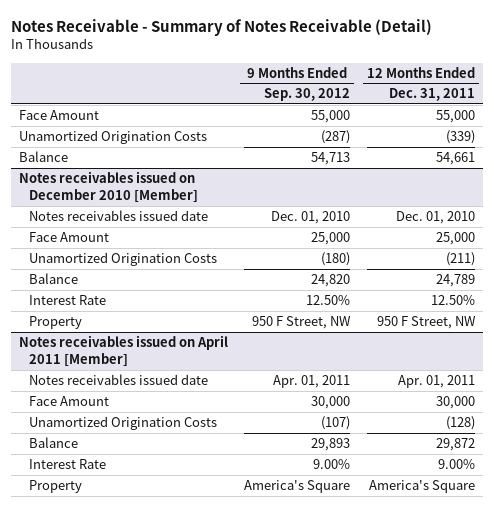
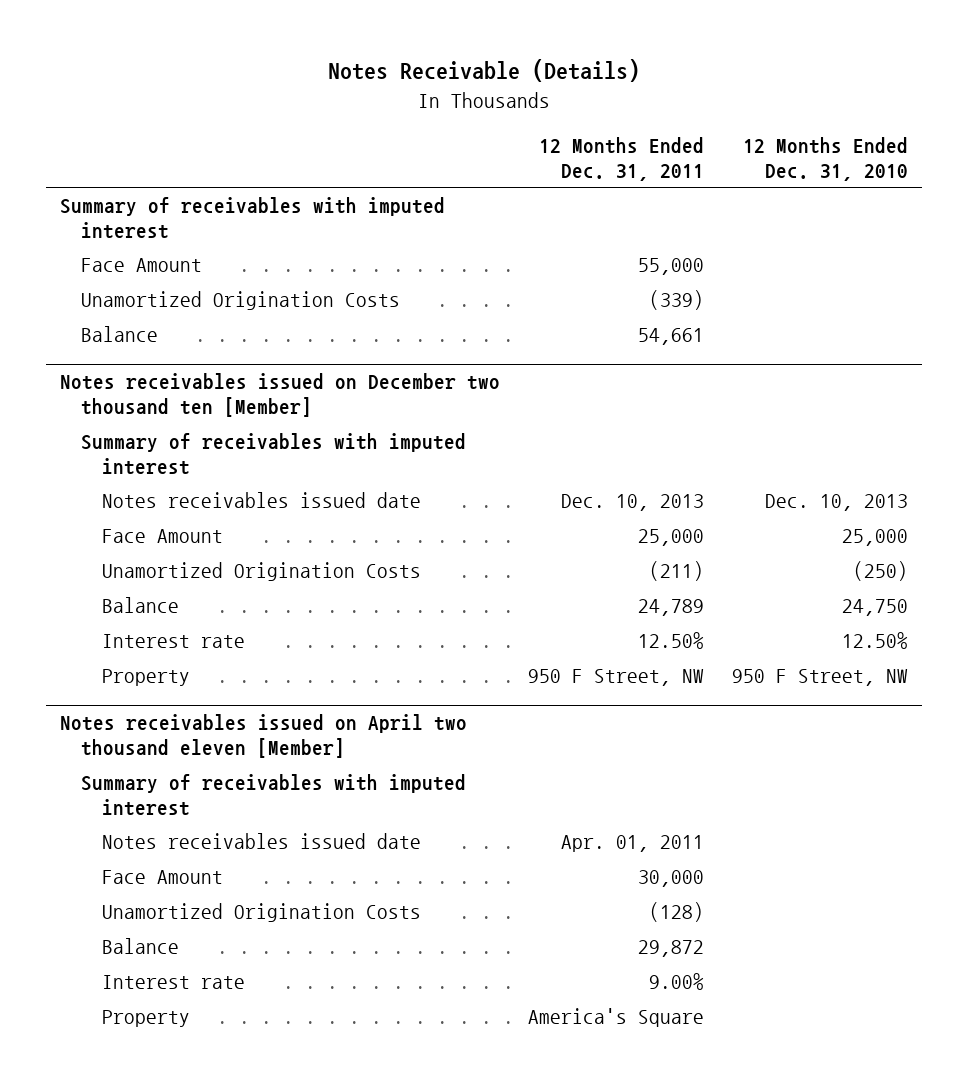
- Notes Receivable - Summary of Notes Receivable (Detail)
+ Notes Receivable (Details)
- | 9 Months Ended Sep. 30, 2012 | 12 Months Ended Dec. 31, 2011
+ | 12 Months Ended Dec. 31, 2011 | 12 Months Ended Dec. 31, 2010
+ Summary of receivables with imputed interest
- Notes receivables issued on December 2010 [Member]
- Notes receivables issued date | Dec. 01, 2010 | Dec. 01, 2010
+ Notes receivables issued on December two thousand ten [Member]
+ Summary of receivables with imputed interest
+ Notes receivables issued date | Dec. 10, 2013 | Dec. 10, 2013
- Interest Rate | 12.50% | 12.50%
+ Interest rate | 12.50% | 12.50%
- Notes receivables issued on April 2011 [Member]
+ Notes receivables issued on April two thousand eleven [Member]
+ Summary of receivables with imputed interest
- Interest Rate | 9.00% | 9.00%
+ Interest rate | 9.00% |

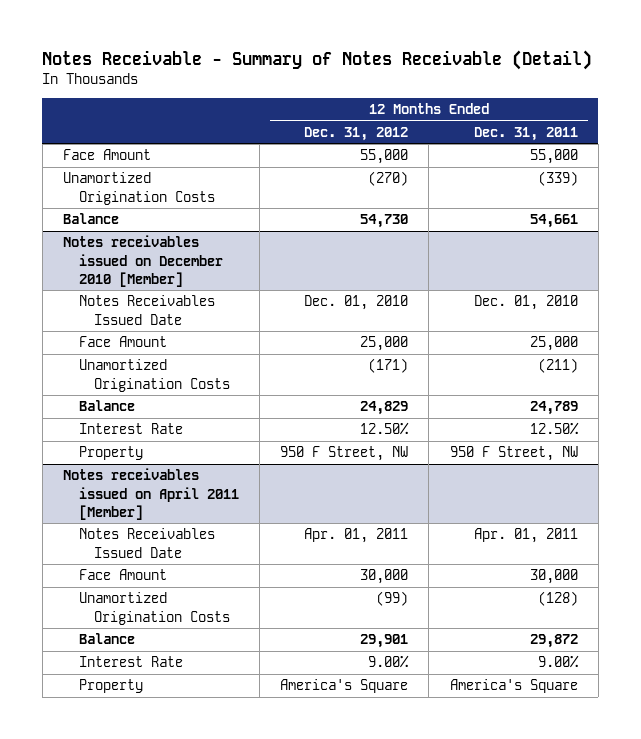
- Notes Receivable (Details)
+ Notes Receivable - Summary of Notes Receivable (Detail)
- | 12 Months Ended Dec. 31, 2011 | 12 Months Ended Dec. 31, 2010
+ | 12 Months Ended Dec. 31, 2012 | 12 Months Ended Dec. 31, 2011
- Summary of receivables with imputed interest
- Notes receivables issued on December two thousand ten [Member]
- Summary of receivables with imputed interest
- Notes receivables issued date | Dec. 10, 2013 | Dec. 10, 2013
+ Notes receivables issued on December 2010 [Member]
+ Notes Receivables Issued Date | Dec. 01, 2010 | Dec. 01, 2010
- Interest rate | 12.50% | 12.50%
+ Interest Rate | 12.50% | 12.50%
- Notes receivables issued on April two thousand eleven [Member]
- Summary of receivables with imputed interest
- Notes receivables issued date | Apr. 01, 2011 |
+ Notes receivables issued on April 2011 [Member]
+ Notes Receivables Issued Date | Apr. 01, 2011 | Apr. 01, 2011
- Interest rate | 9.00% |
+ Interest Rate | 9.00% | 9.00%

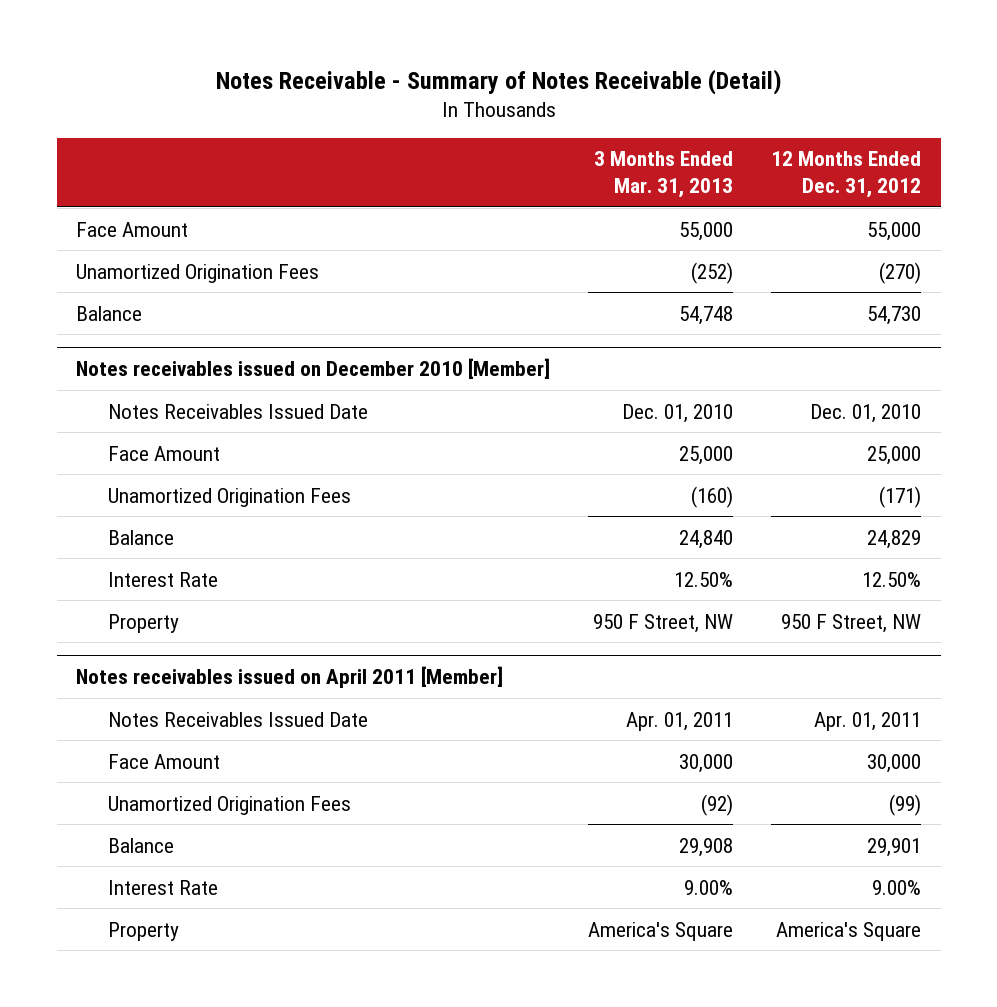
- | 12 Months Ended Dec. 31, 2012 | 12 Months Ended Dec. 31, 2011
+ | 3 Months Ended Mar. 31, 2013 | 12 Months Ended Dec. 31, 2012
- Unamortized Origination Costs | (270) | (339)
+ Unamortized Origination Fees | (252) | (270)
@ Notes receivables issued on December 2010 [Member]
- Unamortized Origination Costs | (171) | (211)
+ Unamortized Origination Fees | (160) | (171)
@ Notes receivables issued on April 2011 [Member]
- Unamortized Origination Costs | (99) | (128)
+ Unamortized Origination Fees | (92) | (99)

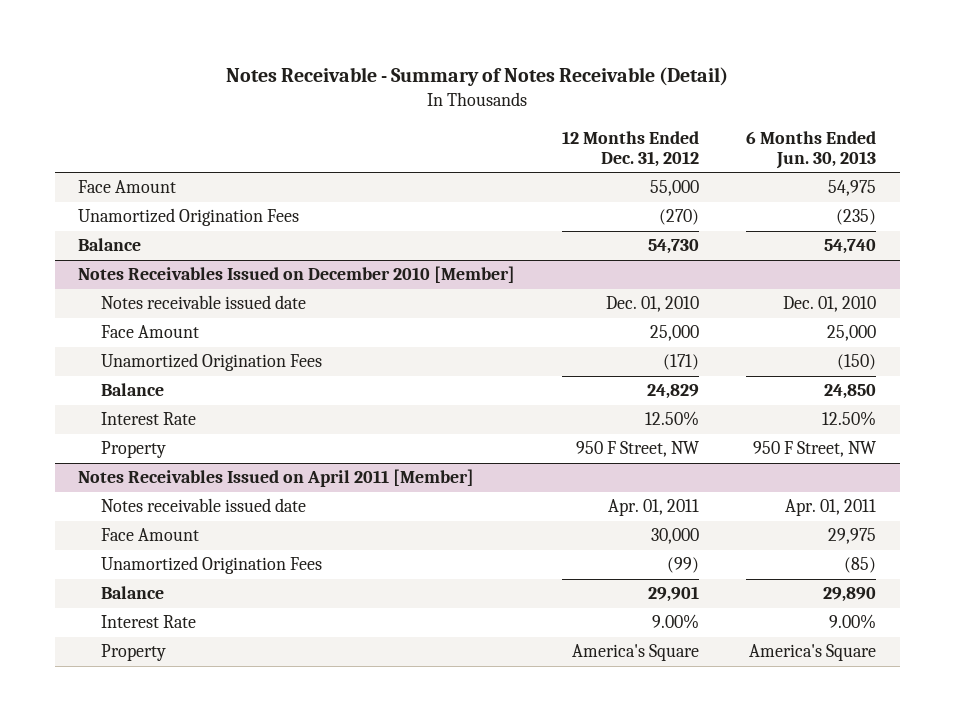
- | 3 Months Ended Mar. 31, 2013 | 12 Months Ended Dec. 31, 2012
+ | 12 Months Ended Dec. 31, 2012 | 6 Months Ended Jun. 30, 2013
- Notes receivables issued on December 2010 [Member]
- Notes Receivables Issued Date | Dec. 01, 2010 | Dec. 01, 2010
+ Notes Receivables Issued on December 2010 [Member]
+ Notes receivable issued date | Dec. 01, 2010 | Dec. 01, 2010
- Notes receivables issued on April 2011 [Member]
- Notes Receivables Issued Date | Apr. 01, 2011 | Apr. 01, 2011
+ Notes Receivables Issued on April 2011 [Member]
+ Notes receivable issued date | Apr. 01, 2011 | Apr. 01, 2011

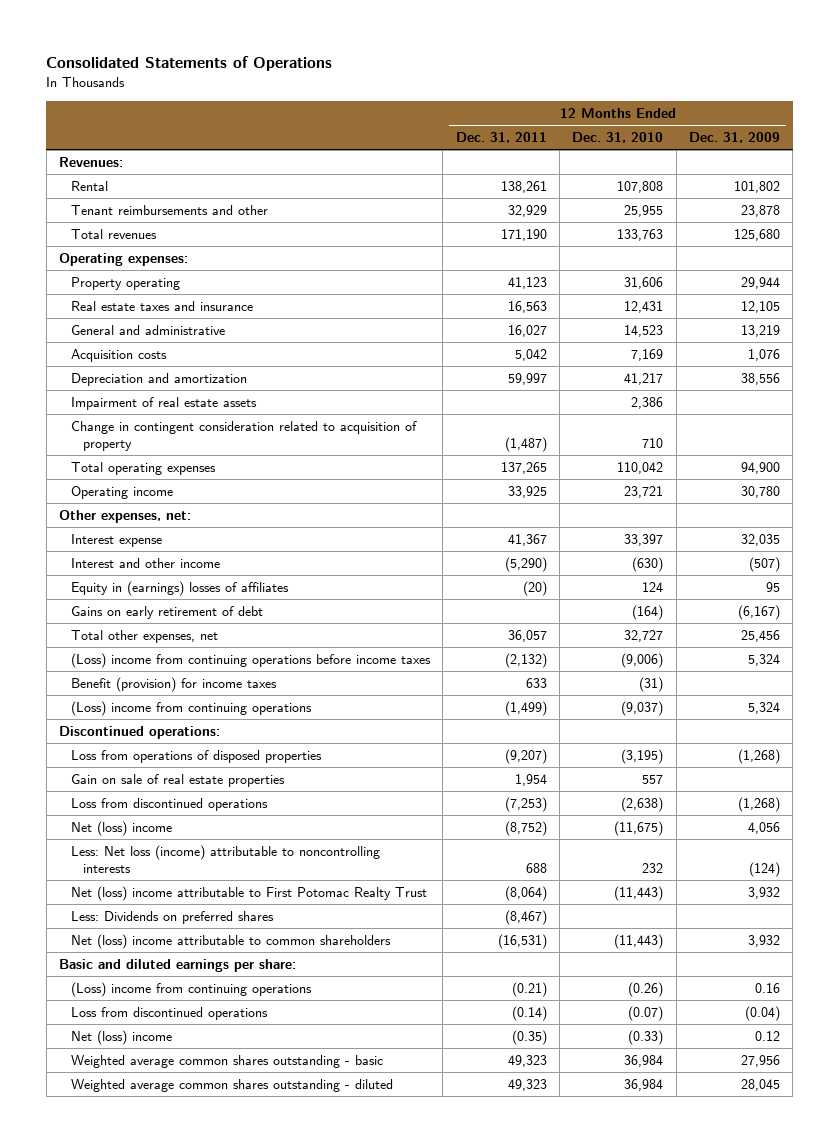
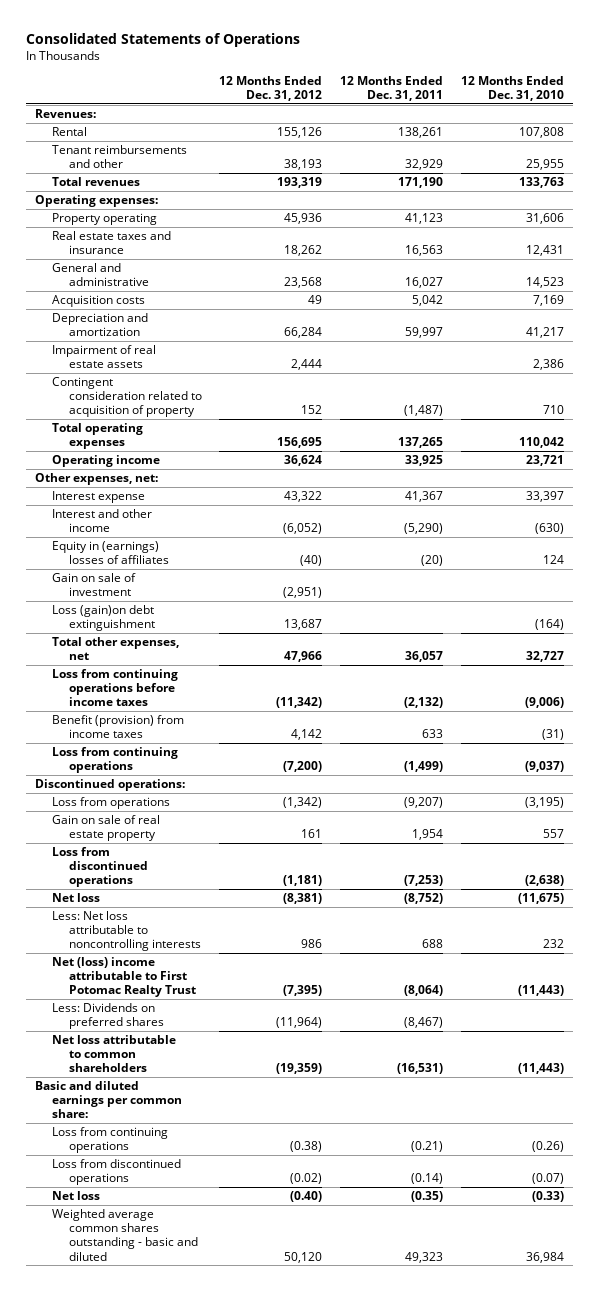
- | 12 Months Ended Dec. 31, 2011 | 12 Months Ended Dec. 31, 2010 | 12 Months Ended Dec. 31, 2009
+ | 12 Months Ended Dec. 31, 2012 | 12 Months Ended Dec. 31, 2011 | 12 Months Ended Dec. 31, 2010
- Change in contingent consideration related to acquisition of property | (1,487) | 710 |
+ Contingent consideration related to acquisition of property | 152 | (1,487) | 710
- Gains on early retirement of debt | | (164) | (6,167)
+ Gain on sale of investment | (2,951) | |
+ Loss (gain)on debt extinguishment | 13,687 | | (164)
- (Loss) income from continuing operations before income taxes | (2,132) | (9,006) | 5,324
- Benefit (provision) for income taxes | 633 | (31) |
- (Loss) income from continuing operations | (1,499) | (9,037) | 5,324
+ Loss from continuing operations before income taxes | (11,342) | (2,132) | (9,006)
+ Benefit (provision) from income taxes | 4,142 | 633 | (31)
+ Loss from continuing operations | (7,200) | (1,499) | (9,037)
- Loss from operations of disposed properties | (9,207) | (3,195) | (1,268)
- Gain on sale of real estate properties | 1,954 | 557 |
+ Loss from operations | (1,342) | (9,207) | (3,195)
+ Gain on sale of real estate property | 161 | 1,954 | 557
- Net (loss) income | (8,752) | (11,675) | 4,056
- Less: Net loss (income) attributable to noncontrolling interests | 688 | 232 | (124)
+ Net loss | (8,381) | (8,752) | (11,675)
+ Less: Net loss attributable to noncontrolling interests | 986 | 688 | 232
- Net (loss) income attributable to common shareholders | (16,531) | (11,443) | 3,932
- Basic and diluted earnings per share:
- (Loss) income from continuing operations | (0.21) | (0.26) | 0.16
+ Net loss attributable to common shareholders | (19,359) | (16,531) | (11,443)
+ Basic and diluted earnings per common share:
+ Loss from continuing operations | (0.38) | (0.21) | (0.26)
- Net (loss) income | (0.35) | (0.33) | 0.12
- Weighted average common shares outstanding - basic | 49,323 | 36,984 | 27,956
- Weighted average common shares outstanding - diluted | 49,323 | 36,984 | 28,045
+ Net loss | (0.40) | (0.35) | (0.33)
+ Weighted average common shares outstanding - basic and diluted | 50,120 | 49,323 | 36,984

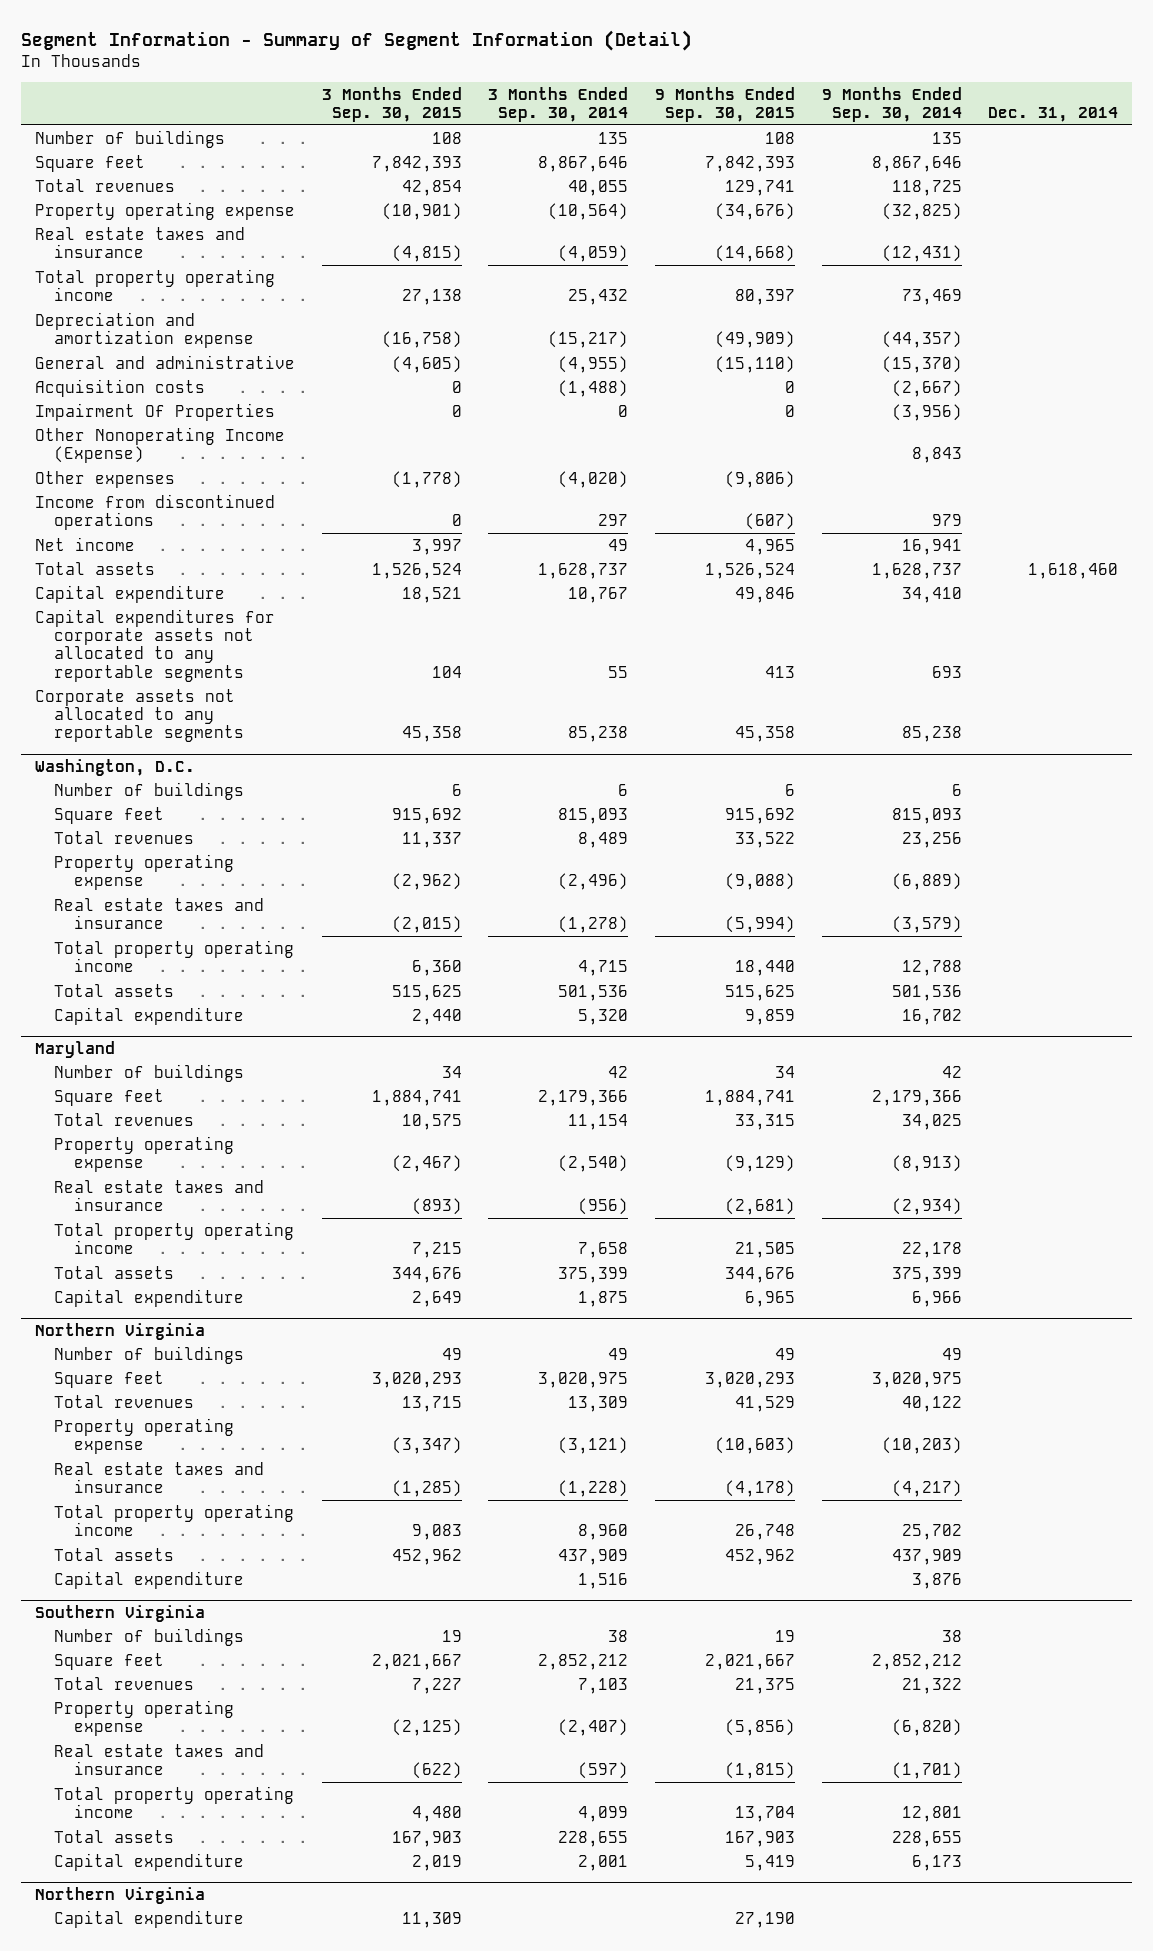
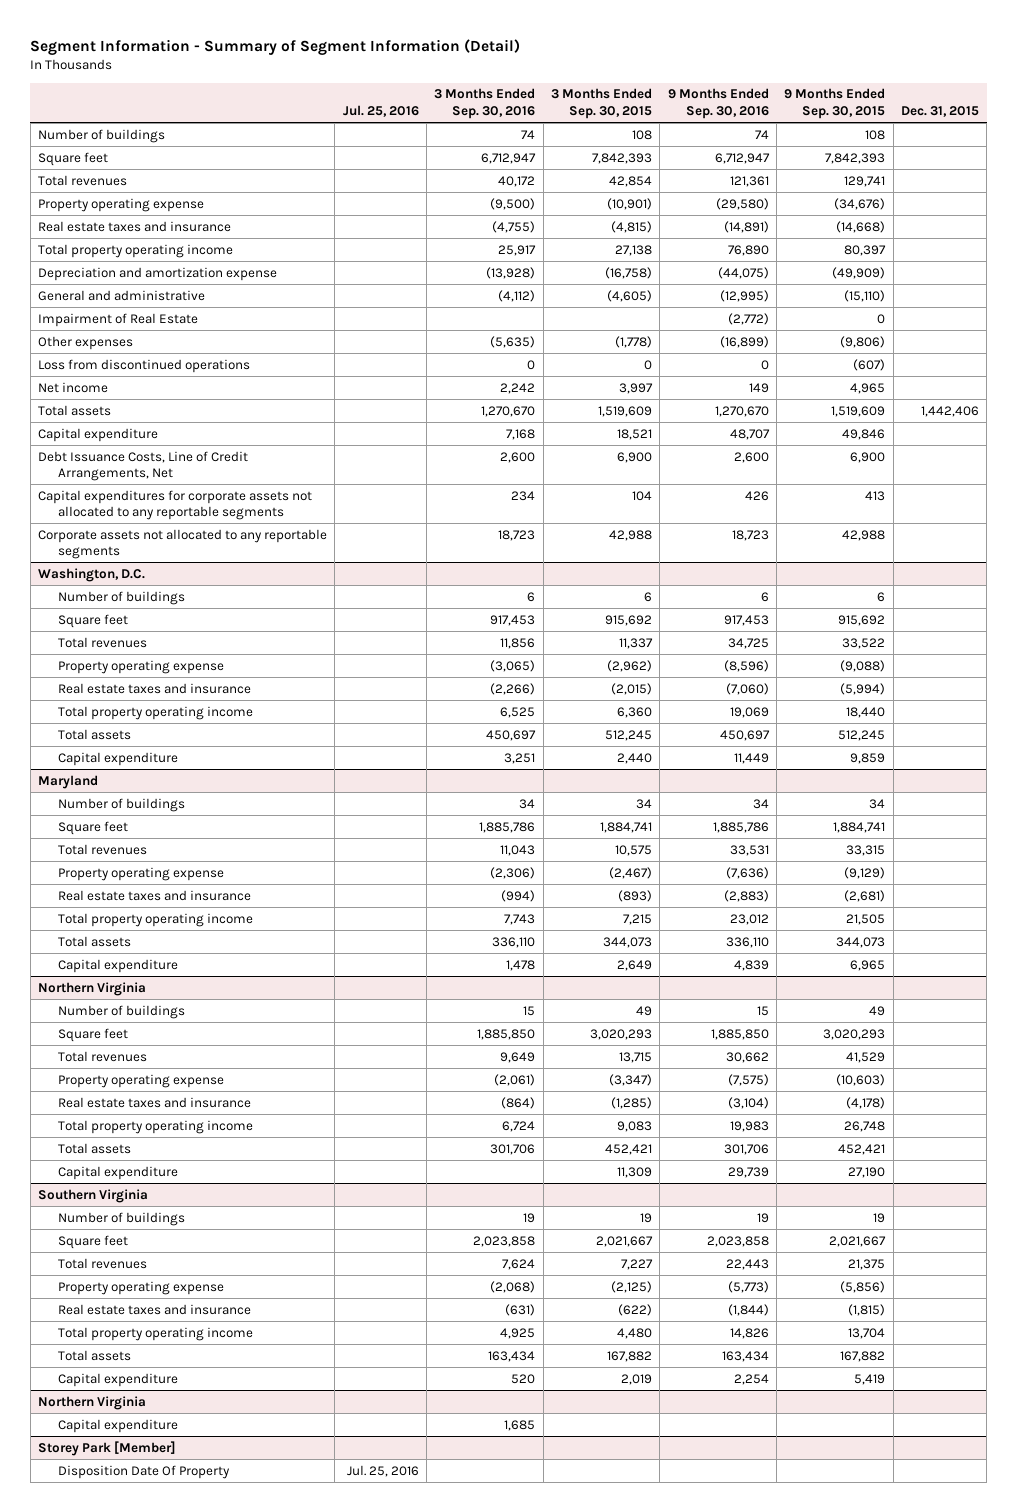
- | 3 Months Ended Sep. 30, 2015 | 3 Months Ended Sep. 30, 2014 | 9 Months Ended Sep. 30, 2015 | 9 Months Ended Sep. 30, 2014 | Dec. 31, 2014
+ | Jul. 25, 2016 | 3 Months Ended Sep. 30, 2016 | 3 Months Ended Sep. 30, 2015 | 9 Months Ended Sep. 30, 2016 | 9 Months Ended Sep. 30, 2015 | Dec. 31, 2015
- Acquisition costs | 0 | (1,488) | 0 | (2,667) |
- Impairment Of Properties | 0 | 0 | 0 | (3,956) |
- Other Nonoperating Income (Expense) | | | | 8,843 |
+ Impairment of Real Estate | | | | (2,772) | 0 |
- Income from discontinued operations | 0 | 297 | (607) | 979 |
+ Loss from discontinued operations | | 0 | 0 | 0 | (607) |
- Total assets | 1,526,524 | 1,628,737 | 1,526,524 | 1,628,737 | 1,618,460
+ Total assets | | 1,270,670 | 1,519,609 | 1,270,670 | 1,519,609 | 1,442,406
+ Debt Issuance Costs, Line of Credit Arrangements, Net | | 2,600 | 6,900 | 2,600 | 6,900 |
- Corporate assets not allocated to any reportable segments | 45,358 | 85,238 | 45,358 | 85,238 |
+ Corporate assets not allocated to any reportable segments | | 18,723 | 42,988 | 18,723 | 42,988 |
@ Washington, D.C.
- Total assets | 515,625 | 501,536 | 515,625 | 501,536 |
+ Total assets | | 450,697 | 512,245 | 450,697 | 512,245 |
@ Maryland
- Total assets | 344,676 | 375,399 | 344,676 | 375,399 |
+ Total assets | | 336,110 | 344,073 | 336,110 | 344,073 |
@ Northern Virginia
- Total assets | 452,962 | 437,909 | 452,962 | 437,909 |
+ Total assets | | 301,706 | 452,421 | 301,706 | 452,421 |
moved up: Capital expenditure | | | 11,309 | 29,739 | 27,190 |
@ Southern Virginia
- Total assets | 167,903 | 228,655 | 167,903 | 228,655 |
+ Total assets | | 163,434 | 167,882 | 163,434 | 167,882 |
@ Northern Virginia
moved down: Capital expenditure | | 1,685 | | | |
+ Storey Park [Member]
+ Disposition Date Of Property | Jul. 25, 2016 | | | | |

